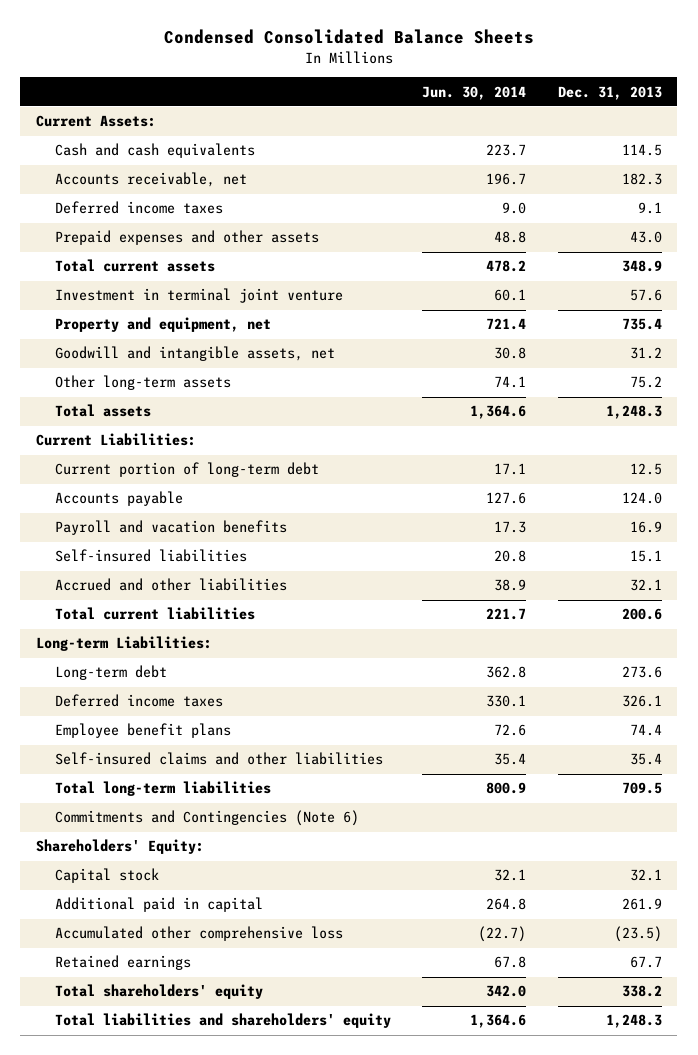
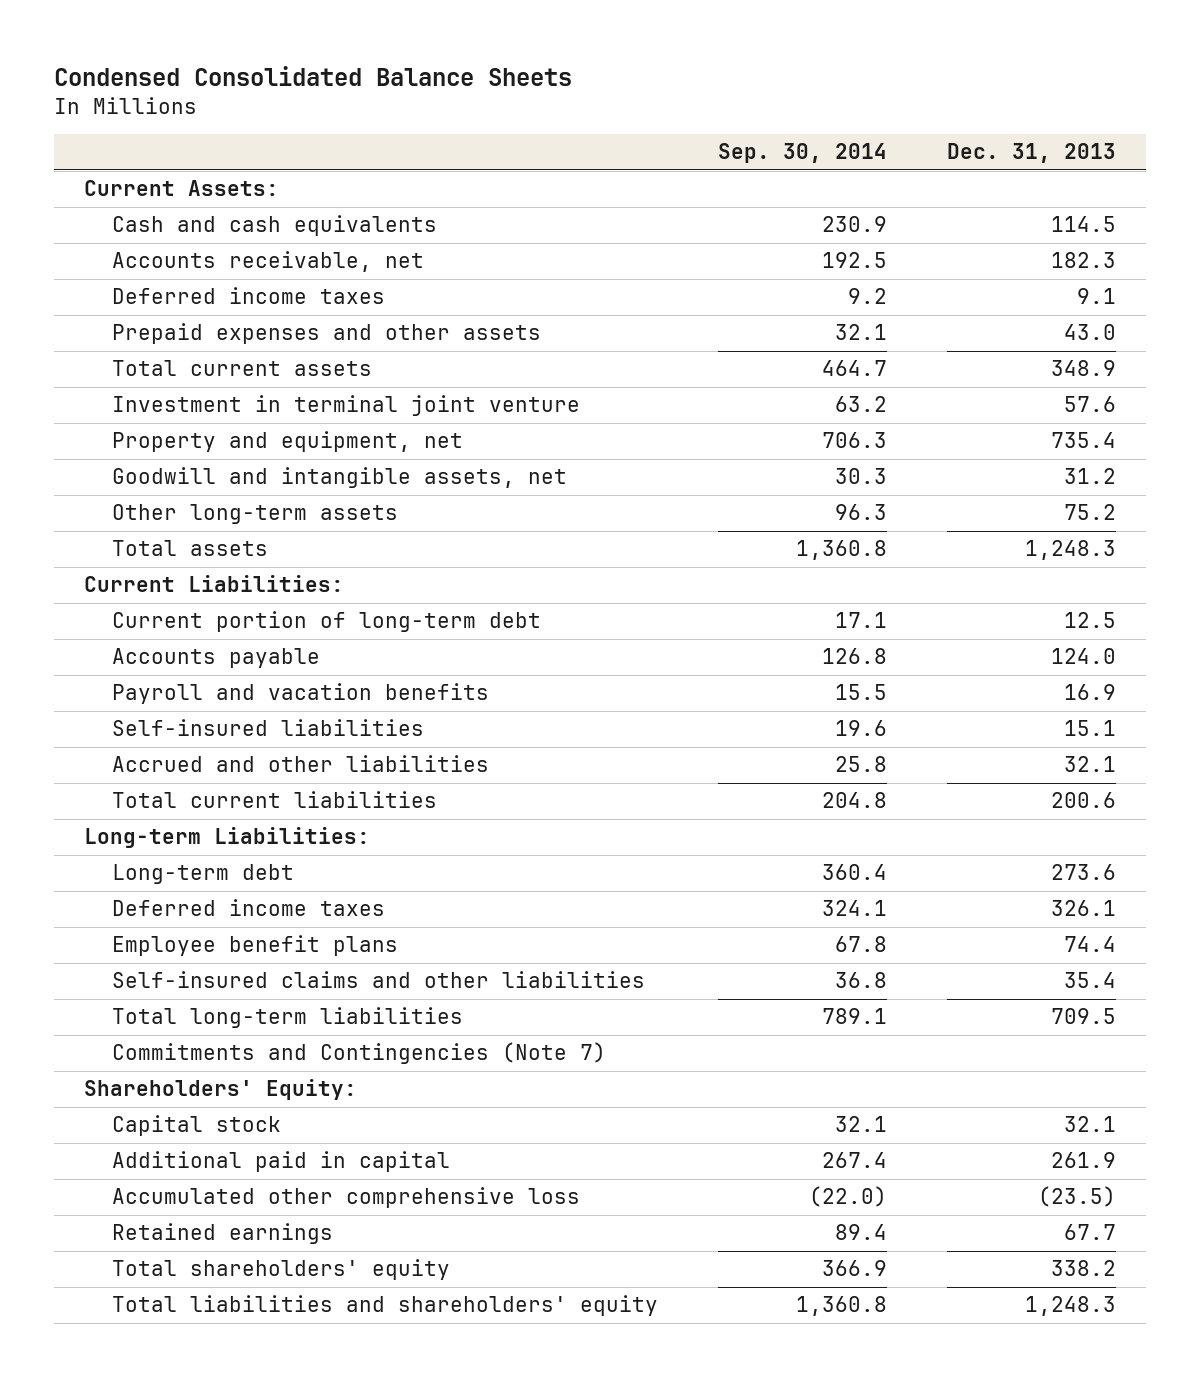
- | Jun. 30, 2014 | Dec. 31, 2013
+ | Sep. 30, 2014 | Dec. 31, 2013
- Commitments and Contingencies (Note 6)
+ Commitments and Contingencies (Note 7)

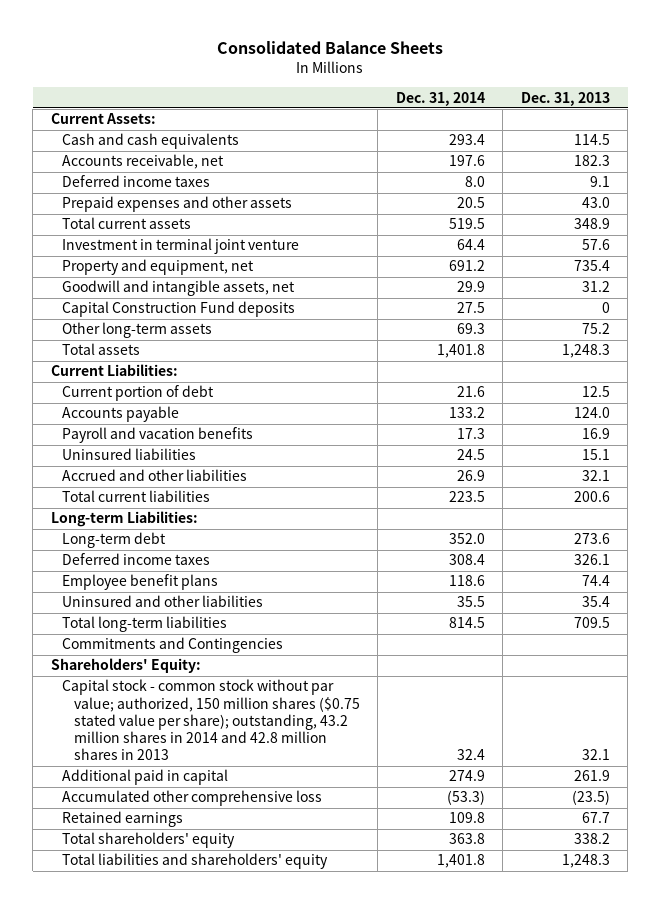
- Condensed Consolidated Balance Sheets
+ Consolidated Balance Sheets
- | Sep. 30, 2014 | Dec. 31, 2013
+ | Dec. 31, 2014 | Dec. 31, 2013
+ Capital Construction Fund deposits | 27.5 | 0
- Current portion of long-term debt | 17.1 | 12.5
+ Current portion of debt | 21.6 | 12.5
- Self-insured liabilities | 19.6 | 15.1
+ Uninsured liabilities | 24.5 | 15.1
- Self-insured claims and other liabilities | 36.8 | 35.4
+ Uninsured and other liabilities | 35.5 | 35.4
- Commitments and Contingencies (Note 7)
+ Commitments and Contingencies
- Capital stock | 32.1 | 32.1
+ Capital stock - common stock without par value; authorized, 150 million shares ($0.75 stated value per share); outstanding, 43.2 million shares in 2014 and 42.8 million shares in 2013 | 32.4 | 32.1

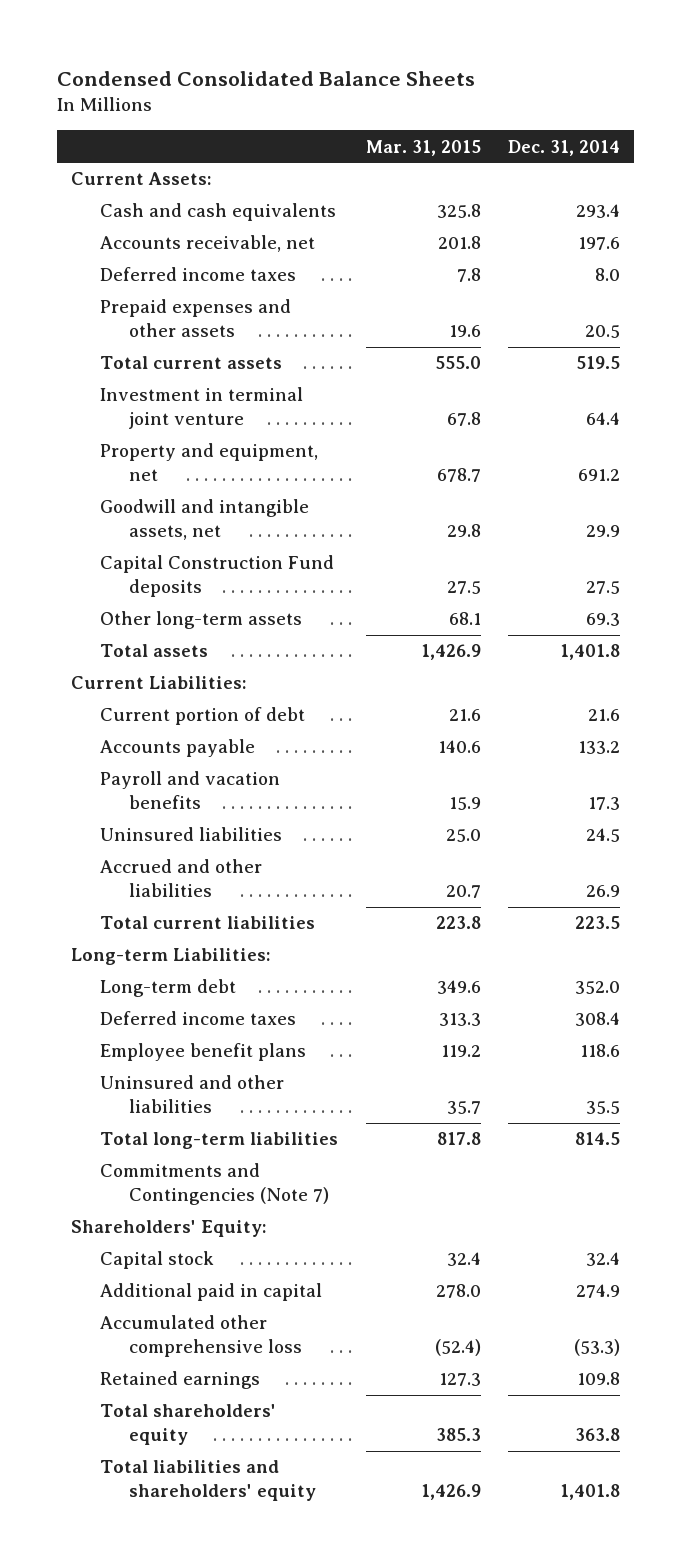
- Consolidated Balance Sheets
+ Condensed Consolidated Balance Sheets
- | Dec. 31, 2014 | Dec. 31, 2013
+ | Mar. 31, 2015 | Dec. 31, 2014
- Commitments and Contingencies
+ Commitments and Contingencies (Note 7)
- Capital stock - common stock without par value; authorized, 150 million shares ($0.75 stated value per share); outstanding, 43.2 million shares in 2014 and 42.8 million shares in 2013 | 32.4 | 32.1
+ Capital stock | 32.4 | 32.4

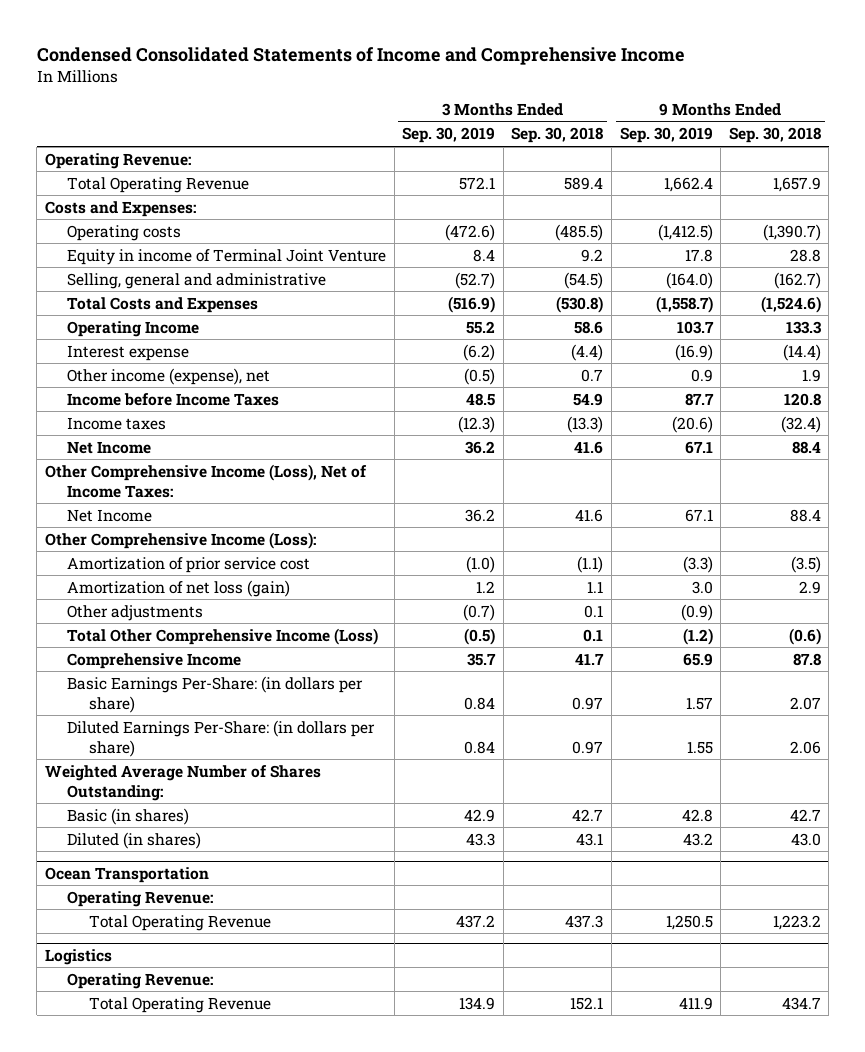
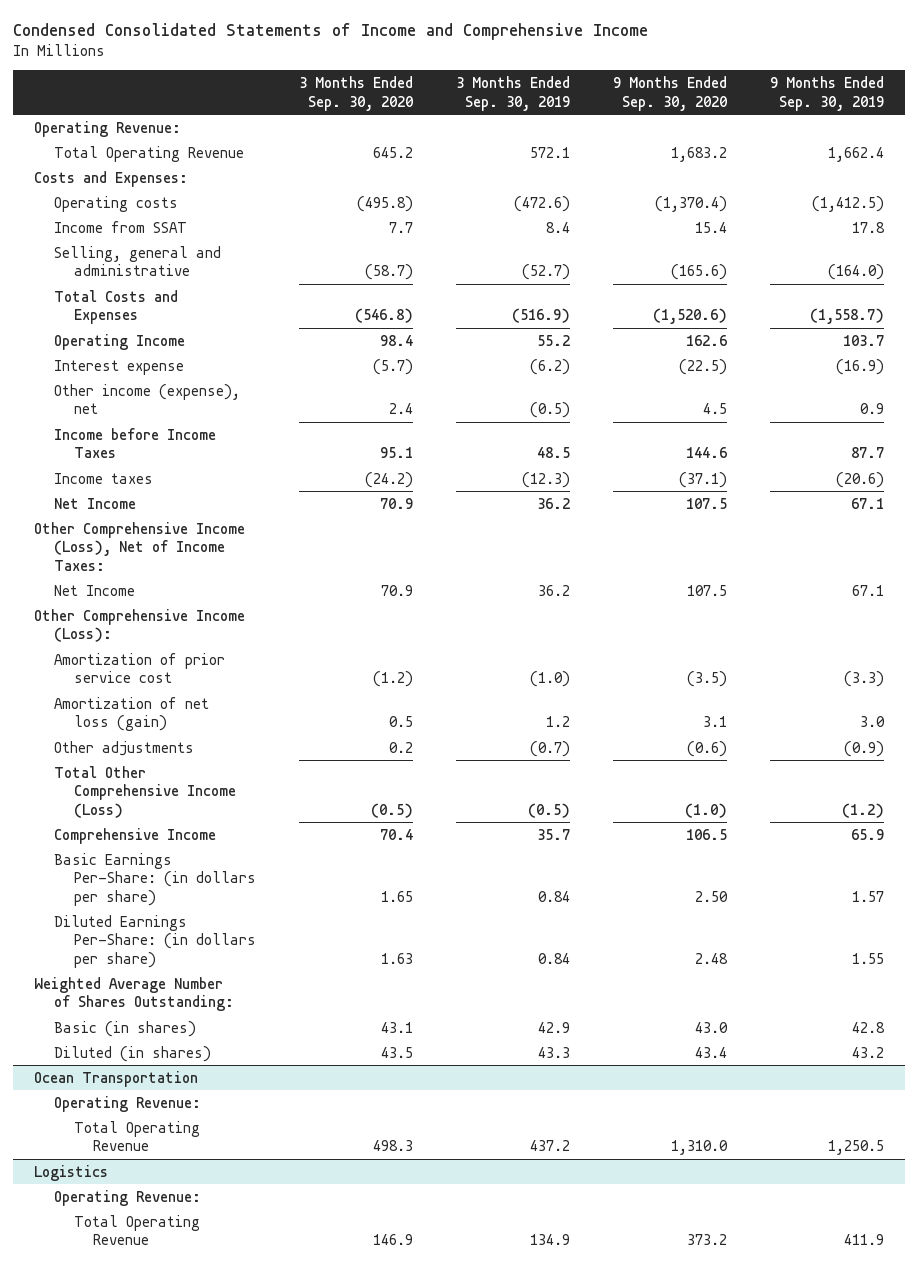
- | 3 Months Ended Sep. 30, 2019 | 3 Months Ended Sep. 30, 2018 | 9 Months Ended Sep. 30, 2019 | 9 Months Ended Sep. 30, 2018
+ | 3 Months Ended Sep. 30, 2020 | 3 Months Ended Sep. 30, 2019 | 9 Months Ended Sep. 30, 2020 | 9 Months Ended Sep. 30, 2019
- Equity in income of Terminal Joint Venture | 8.4 | 9.2 | 17.8 | 28.8
+ Income from SSAT | 7.7 | 8.4 | 15.4 | 17.8

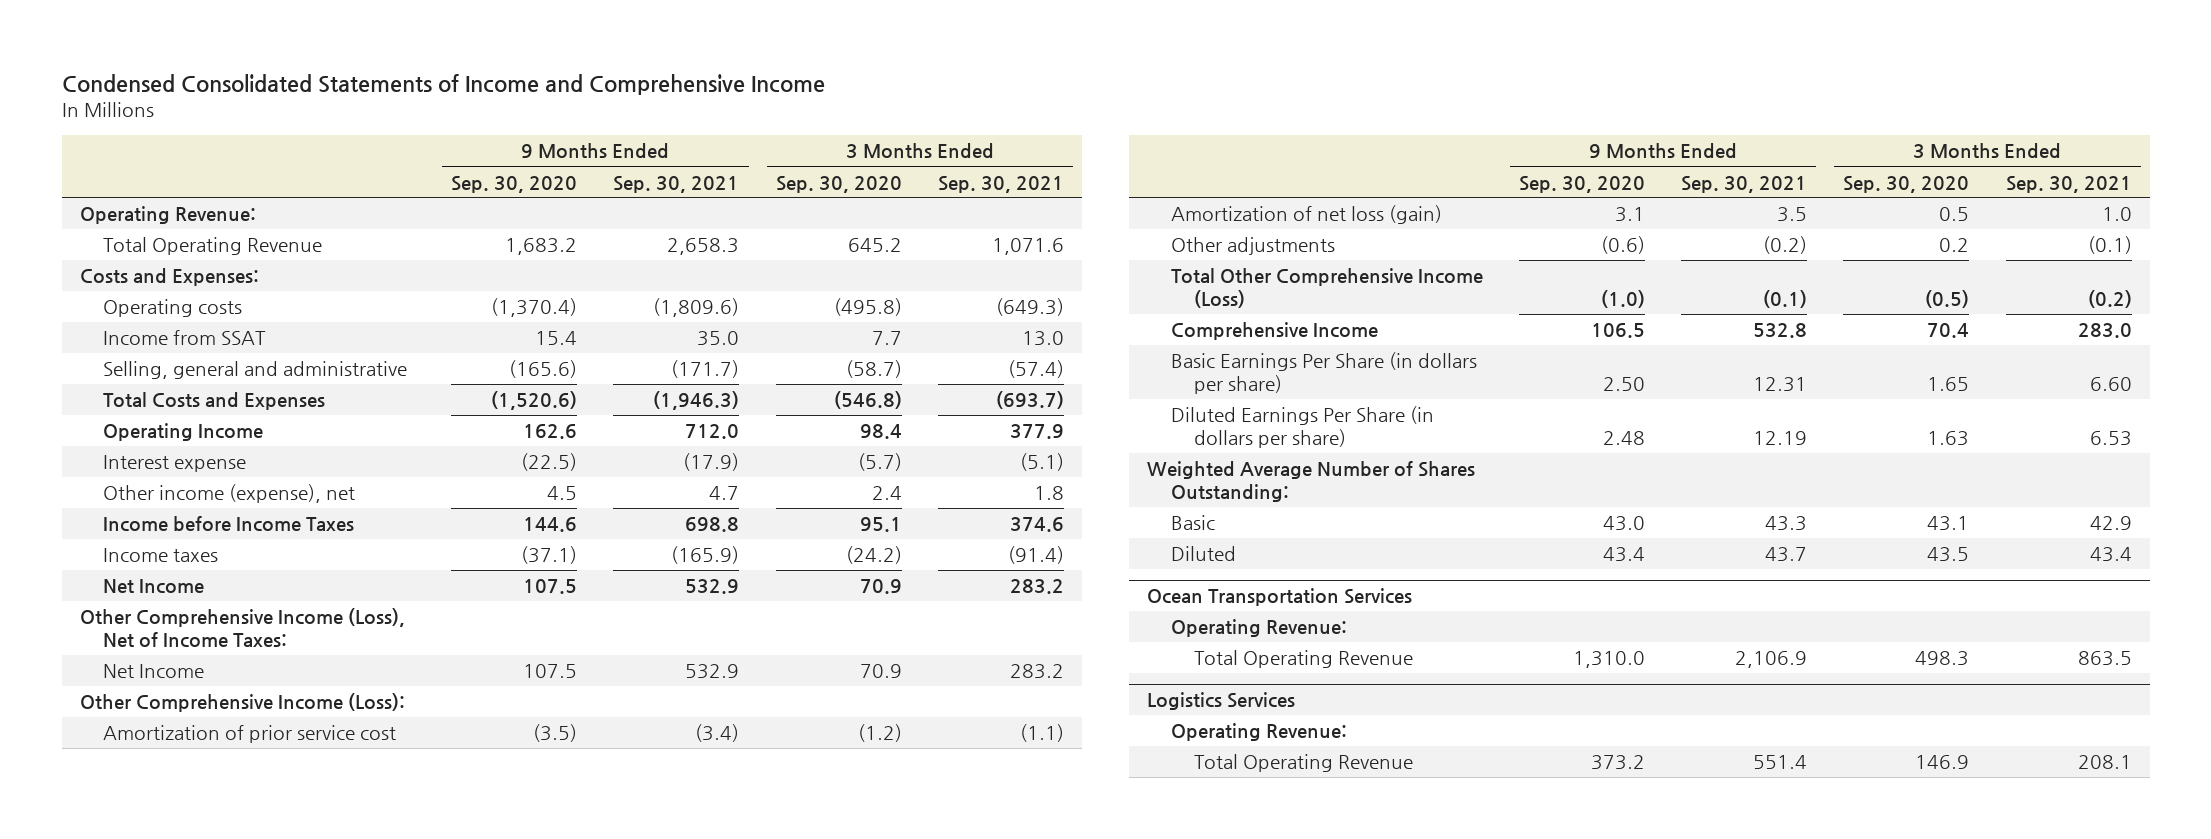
- | 3 Months Ended Sep. 30, 2020 | 3 Months Ended Sep. 30, 2019 | 9 Months Ended Sep. 30, 2020 | 9 Months Ended Sep. 30, 2019
+ | 9 Months Ended Sep. 30, 2020 | 9 Months Ended Sep. 30, 2021 | 3 Months Ended Sep. 30, 2020 | 3 Months Ended Sep. 30, 2021
- Basic Earnings Per-Share: (in dollars per share) | 1.65 | 0.84 | 2.50 | 1.57
- Diluted Earnings Per-Share: (in dollars per share) | 1.63 | 0.84 | 2.48 | 1.55
+ Basic Earnings Per Share (in dollars per share) | 2.50 | 12.31 | 1.65 | 6.60
+ Diluted Earnings Per Share (in dollars per share) | 2.48 | 12.19 | 1.63 | 6.53
- Basic (in shares) | 43.1 | 42.9 | 43.0 | 42.8
- Diluted (in shares) | 43.5 | 43.3 | 43.4 | 43.2
- Ocean Transportation
+ Basic | 43.0 | 43.3 | 43.1 | 42.9
+ Diluted | 43.4 | 43.7 | 43.5 | 43.4
+ Ocean Transportation Services
- Logistics
+ Logistics Services

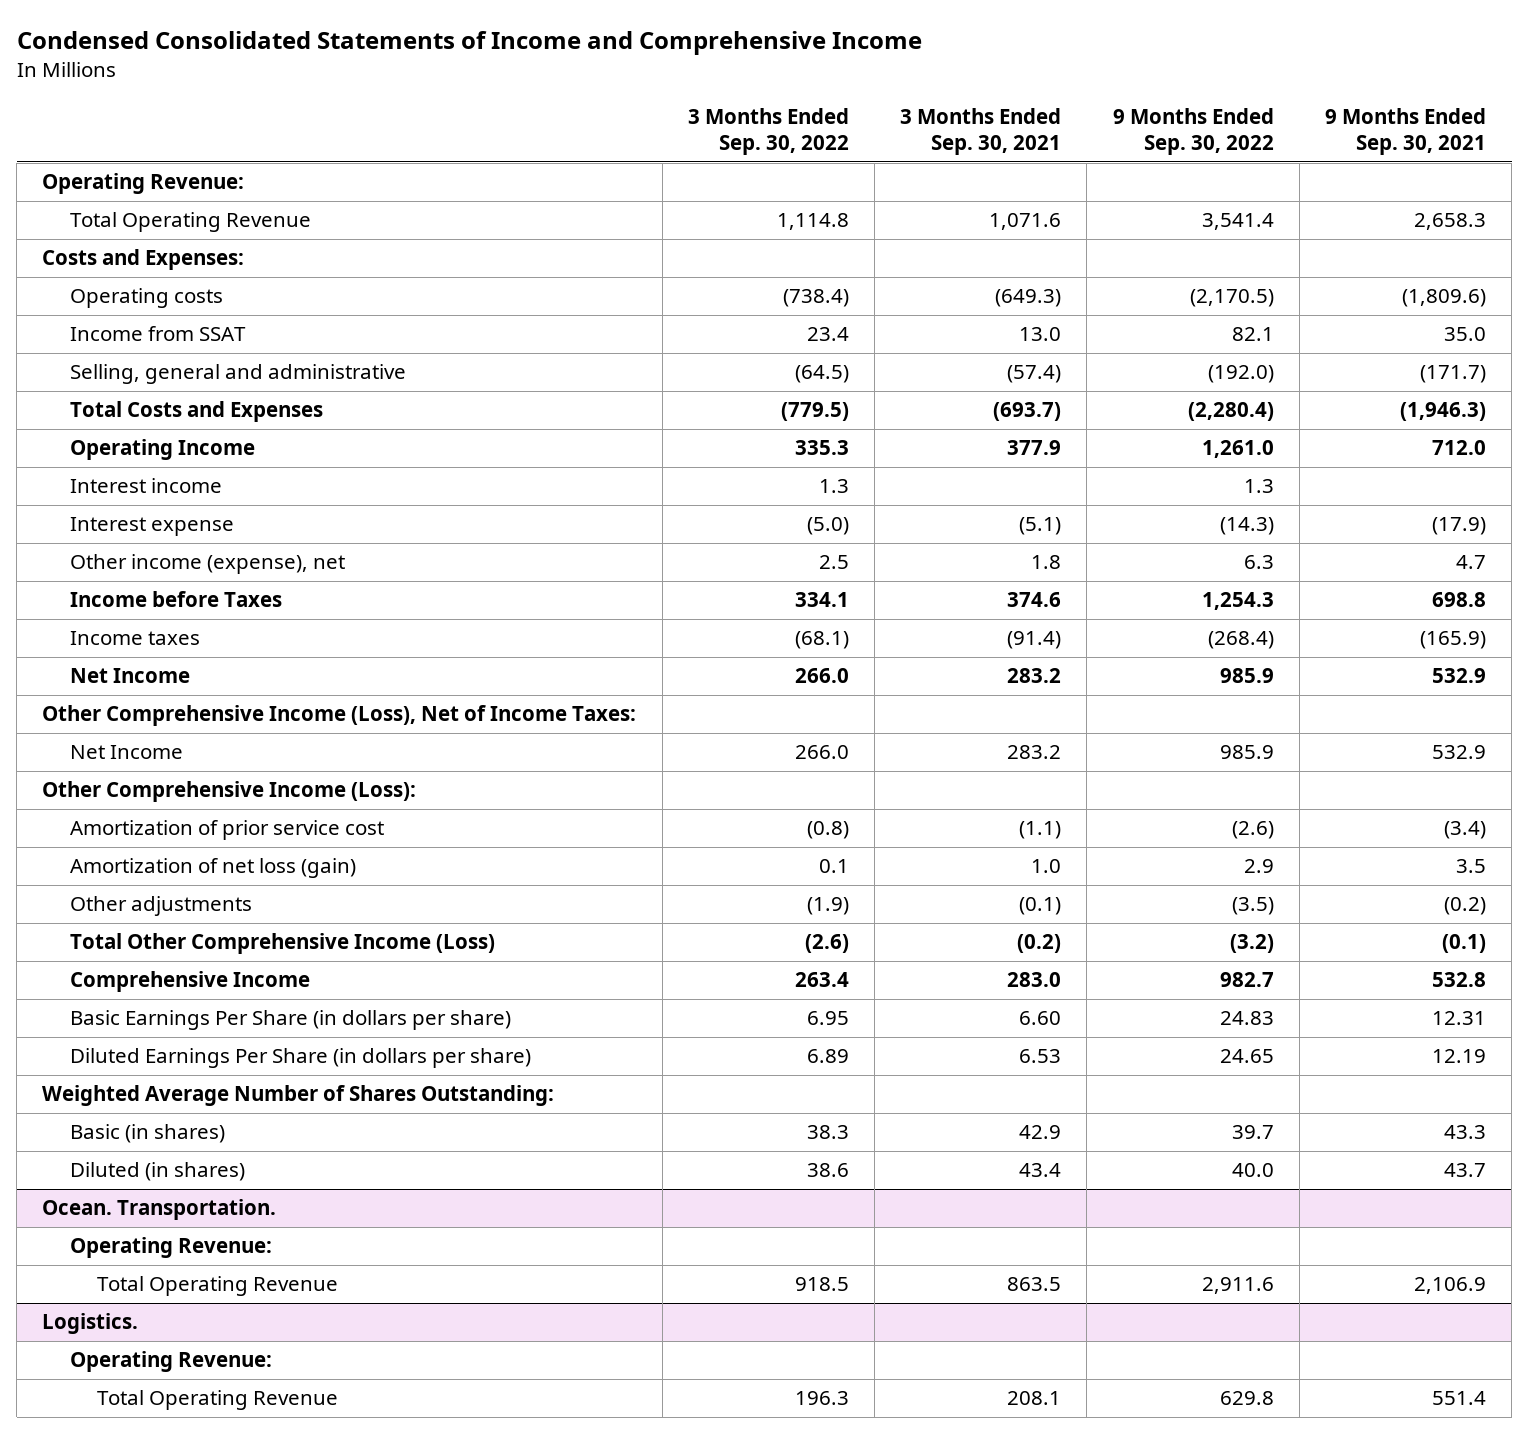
- | 9 Months Ended Sep. 30, 2020 | 9 Months Ended Sep. 30, 2021 | 3 Months Ended Sep. 30, 2020 | 3 Months Ended Sep. 30, 2021
+ | 3 Months Ended Sep. 30, 2022 | 3 Months Ended Sep. 30, 2021 | 9 Months Ended Sep. 30, 2022 | 9 Months Ended Sep. 30, 2021
+ Interest income | 1.3 | | 1.3 |
- Income before Income Taxes | 144.6 | 698.8 | 95.1 | 374.6
+ Income before Taxes | 334.1 | 374.6 | 1,254.3 | 698.8
- Basic | 43.0 | 43.3 | 43.1 | 42.9
- Diluted | 43.4 | 43.7 | 43.5 | 43.4
- Ocean Transportation Services
+ Basic (in shares) | 38.3 | 42.9 | 39.7 | 43.3
+ Diluted (in shares) | 38.6 | 43.4 | 40.0 | 43.7
+ Ocean. Transportation.
- Logistics Services
+ Logistics.

